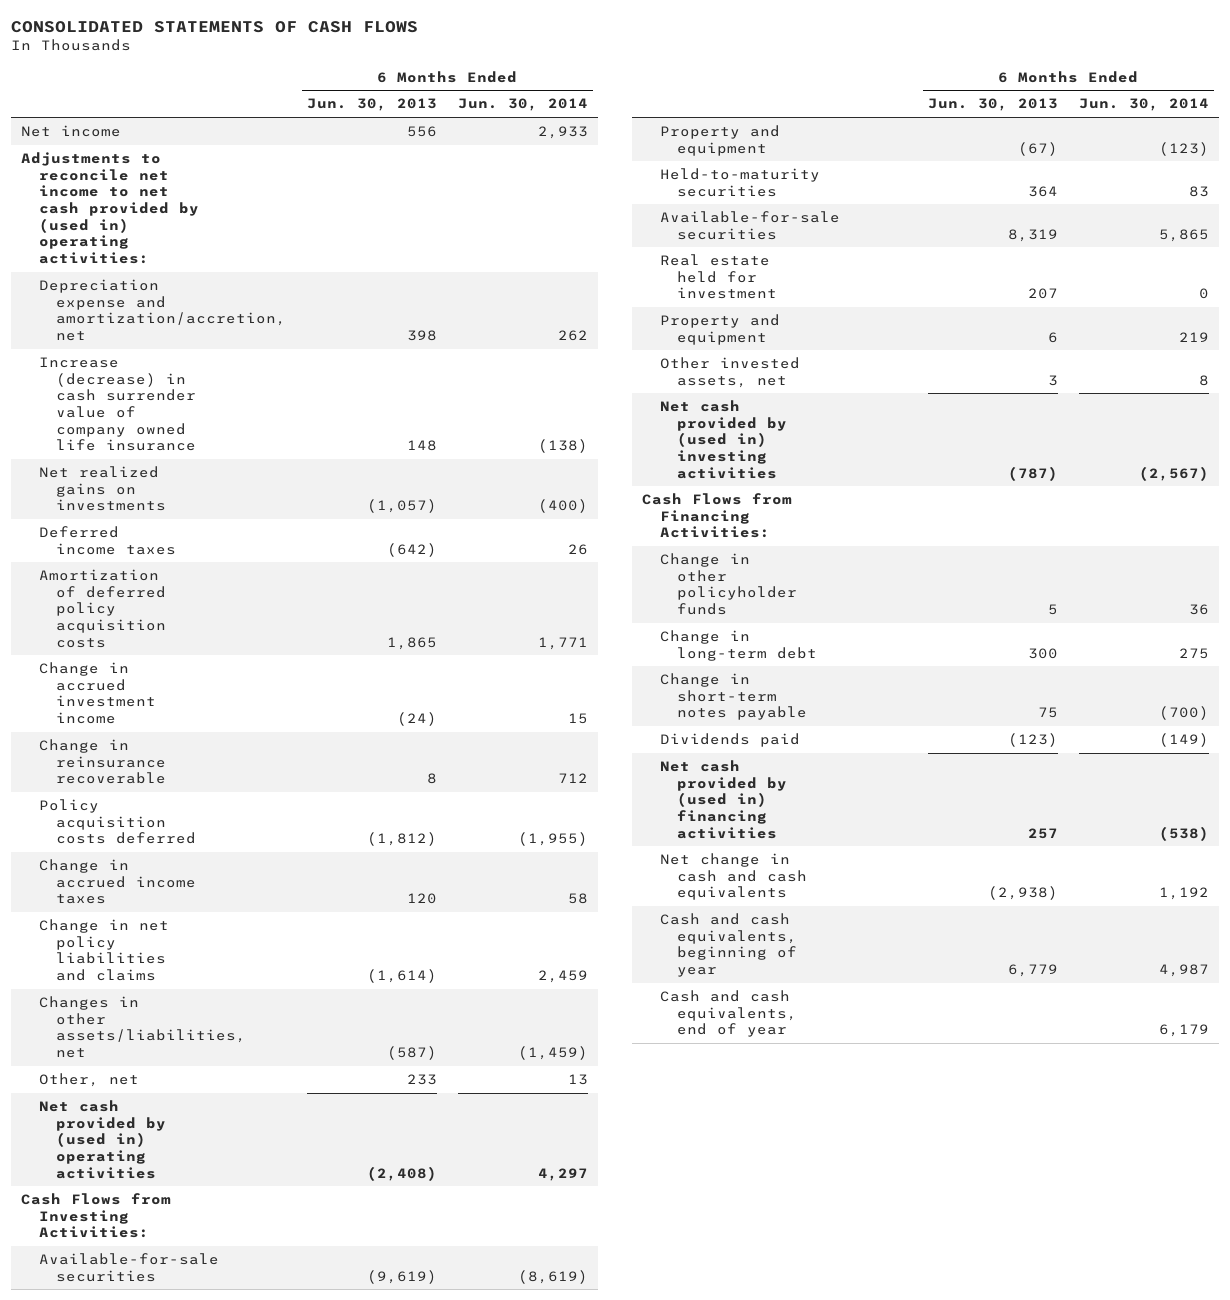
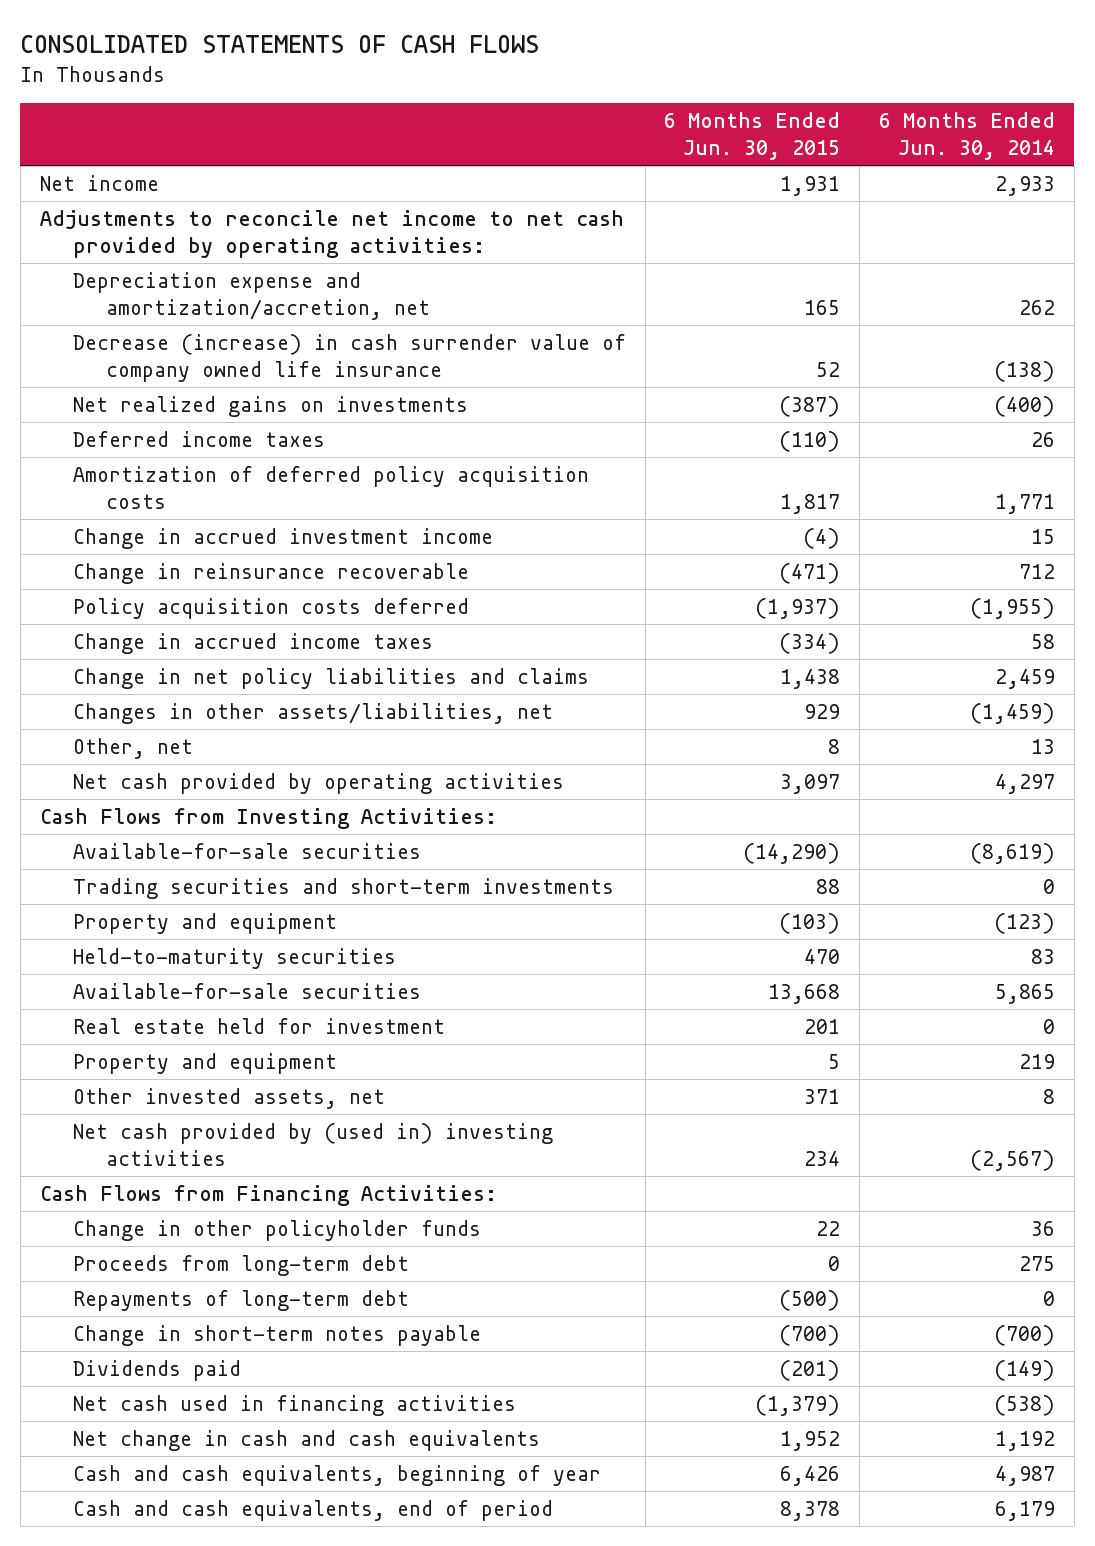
- | 6 Months Ended Jun. 30, 2013 | 6 Months Ended Jun. 30, 2014
+ | 6 Months Ended Jun. 30, 2015 | 6 Months Ended Jun. 30, 2014
- Adjustments to reconcile net income to net cash provided by (used in) operating activities:
+ Adjustments to reconcile net income to net cash provided by operating activities:
- Increase (decrease) in cash surrender value of company owned life insurance | 148 | (138)
+ Decrease (increase) in cash surrender value of company owned life insurance | 52 | (138)
- Net cash provided by (used in) operating activities | (2,408) | 4,297
+ Net cash provided by operating activities | 3,097 | 4,297
+ Trading securities and short-term investments | 88 | 0
- Change in long-term debt | 300 | 275
+ Proceeds from long-term debt | 0 | 275
+ Repayments of long-term debt | (500) | 0
- Net cash provided by (used in) financing activities | 257 | (538)
+ Net cash used in financing activities | (1,379) | (538)
- Cash and cash equivalents, end of year | | 6,179
+ Cash and cash equivalents, end of period | 8,378 | 6,179

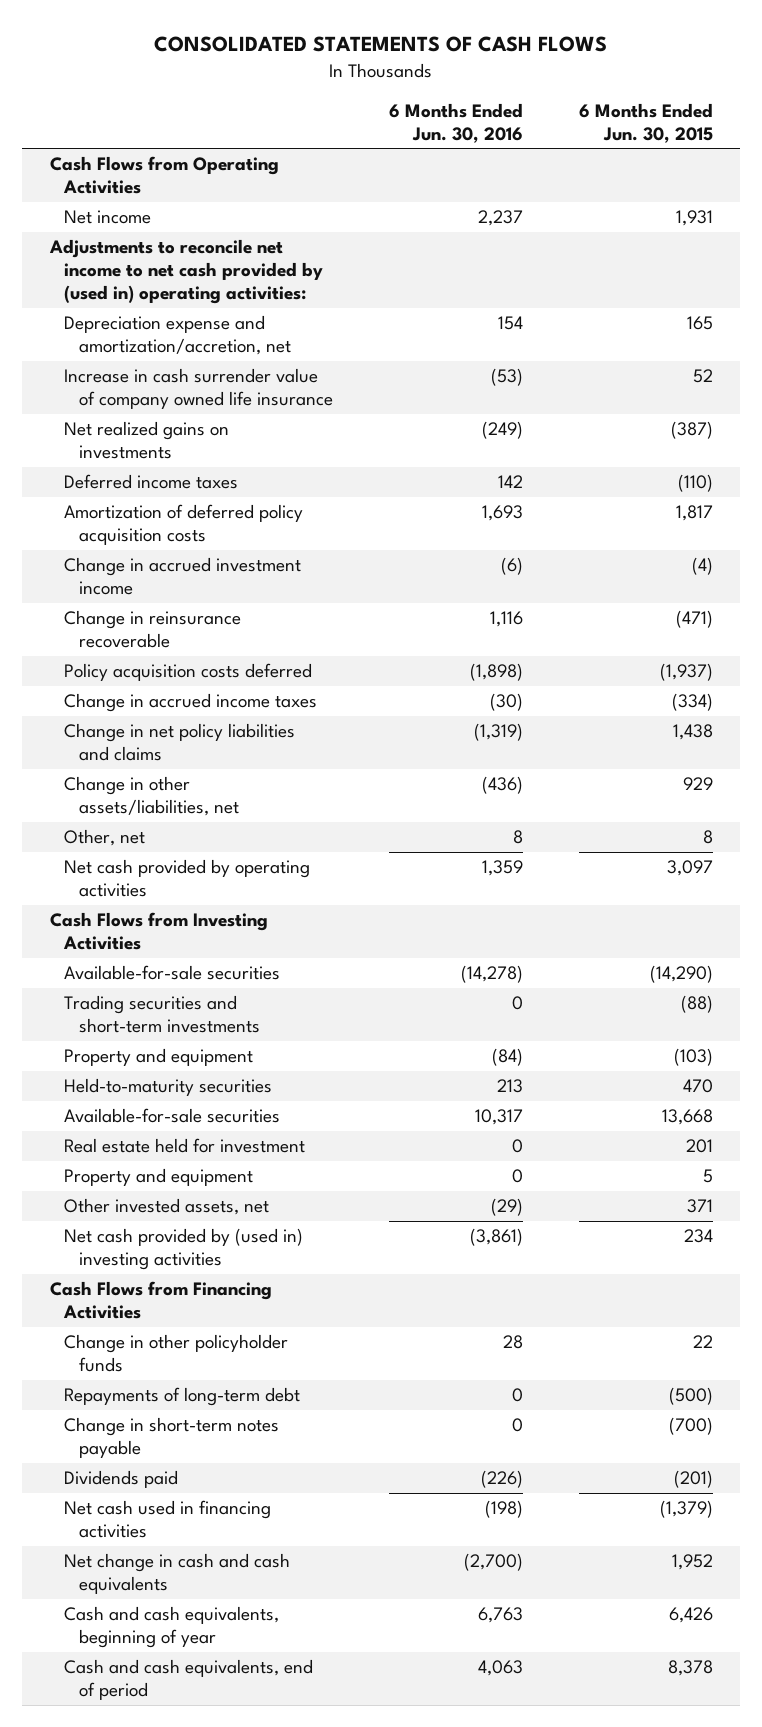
- | 6 Months Ended Jun. 30, 2015 | 6 Months Ended Jun. 30, 2014
+ | 6 Months Ended Jun. 30, 2016 | 6 Months Ended Jun. 30, 2015
+ Cash Flows from Operating Activities
- Adjustments to reconcile net income to net cash provided by operating activities:
+ Adjustments to reconcile net income to net cash provided by (used in) operating activities:
- Decrease (increase) in cash surrender value of company owned life insurance | 52 | (138)
+ Increase in cash surrender value of company owned life insurance | (53) | 52
- Changes in other assets/liabilities, net | 929 | (1,459)
+ Change in other assets/liabilities, net | (436) | 929
- Cash Flows from Investing Activities:
+ Cash Flows from Investing Activities
- Trading securities and short-term investments | 88 | 0
+ Trading securities and short-term investments | 0 | (88)
- Cash Flows from Financing Activities:
+ Cash Flows from Financing Activities
- Proceeds from long-term debt | 0 | 275

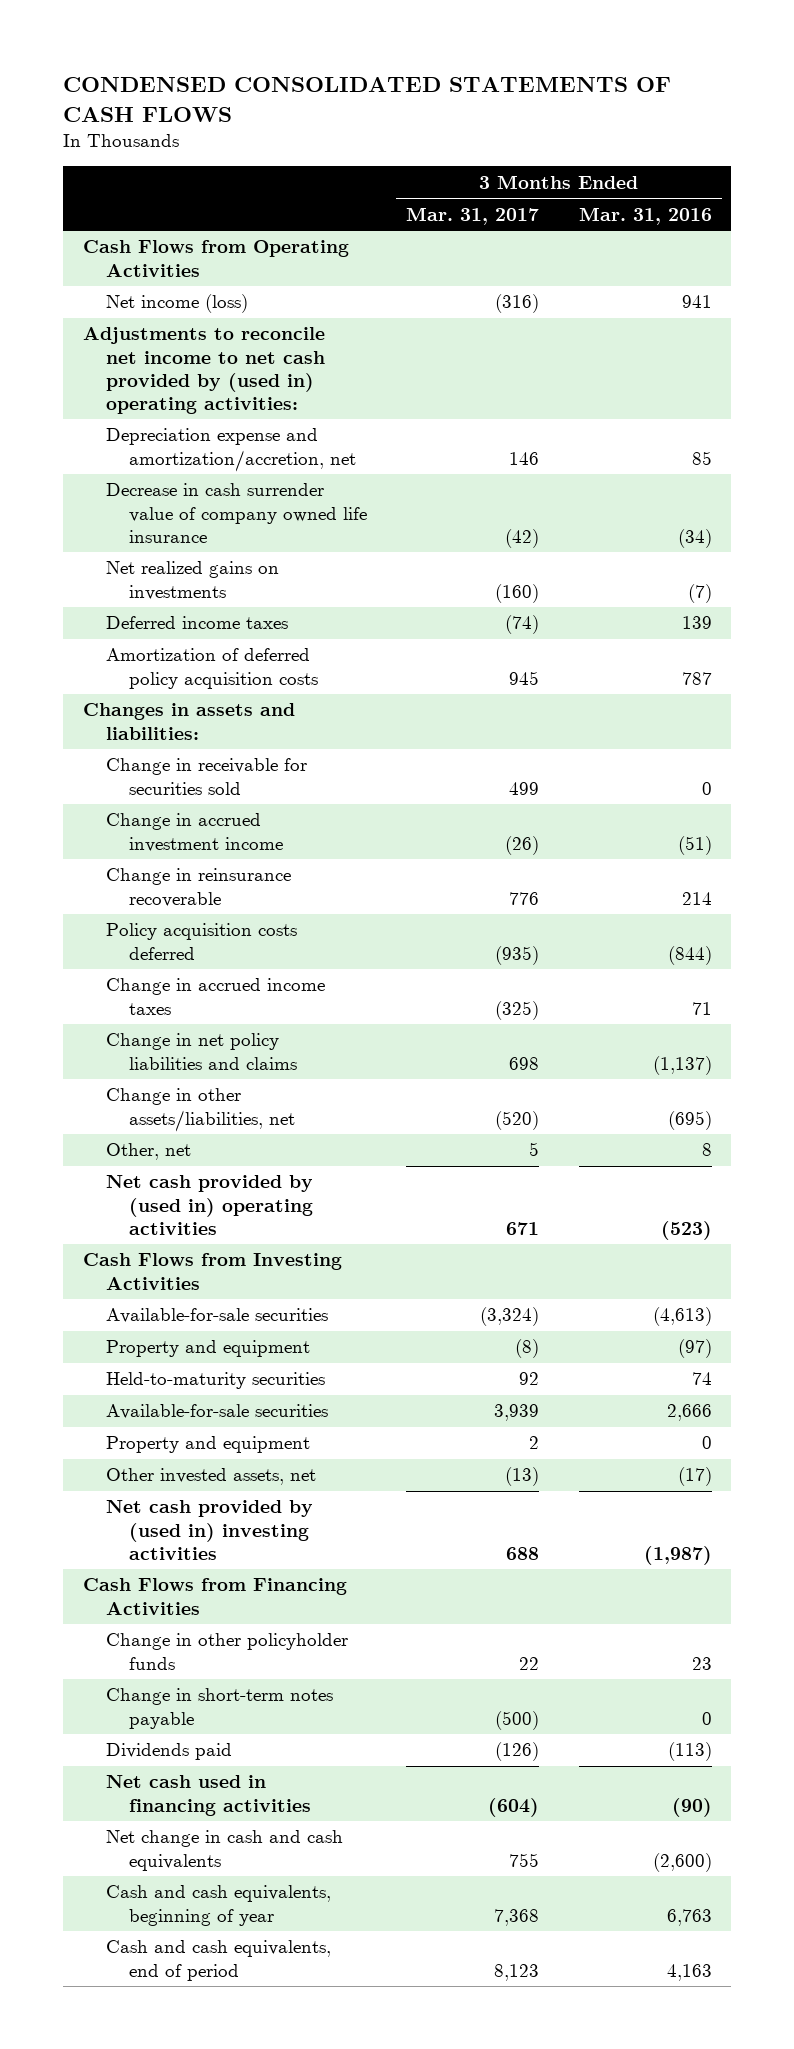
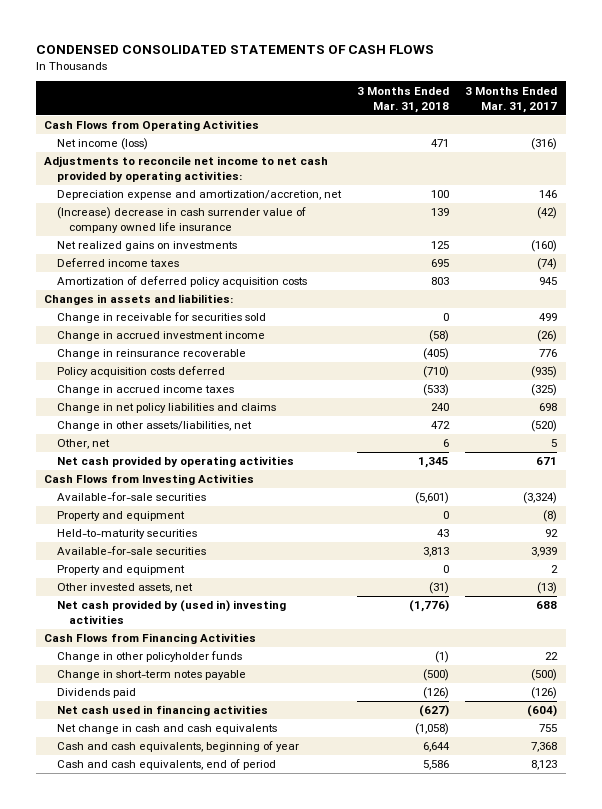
- | 3 Months Ended Mar. 31, 2017 | 3 Months Ended Mar. 31, 2016
+ | 3 Months Ended Mar. 31, 2018 | 3 Months Ended Mar. 31, 2017
- Adjustments to reconcile net income to net cash provided by (used in) operating activities:
+ Adjustments to reconcile net income to net cash provided by operating activities:
- Decrease in cash surrender value of company owned life insurance | (42) | (34)
+ (Increase) decrease in cash surrender value of company owned life insurance | 139 | (42)
- Net cash provided by (used in) operating activities | 671 | (523)
+ Net cash provided by operating activities | 1,345 | 671

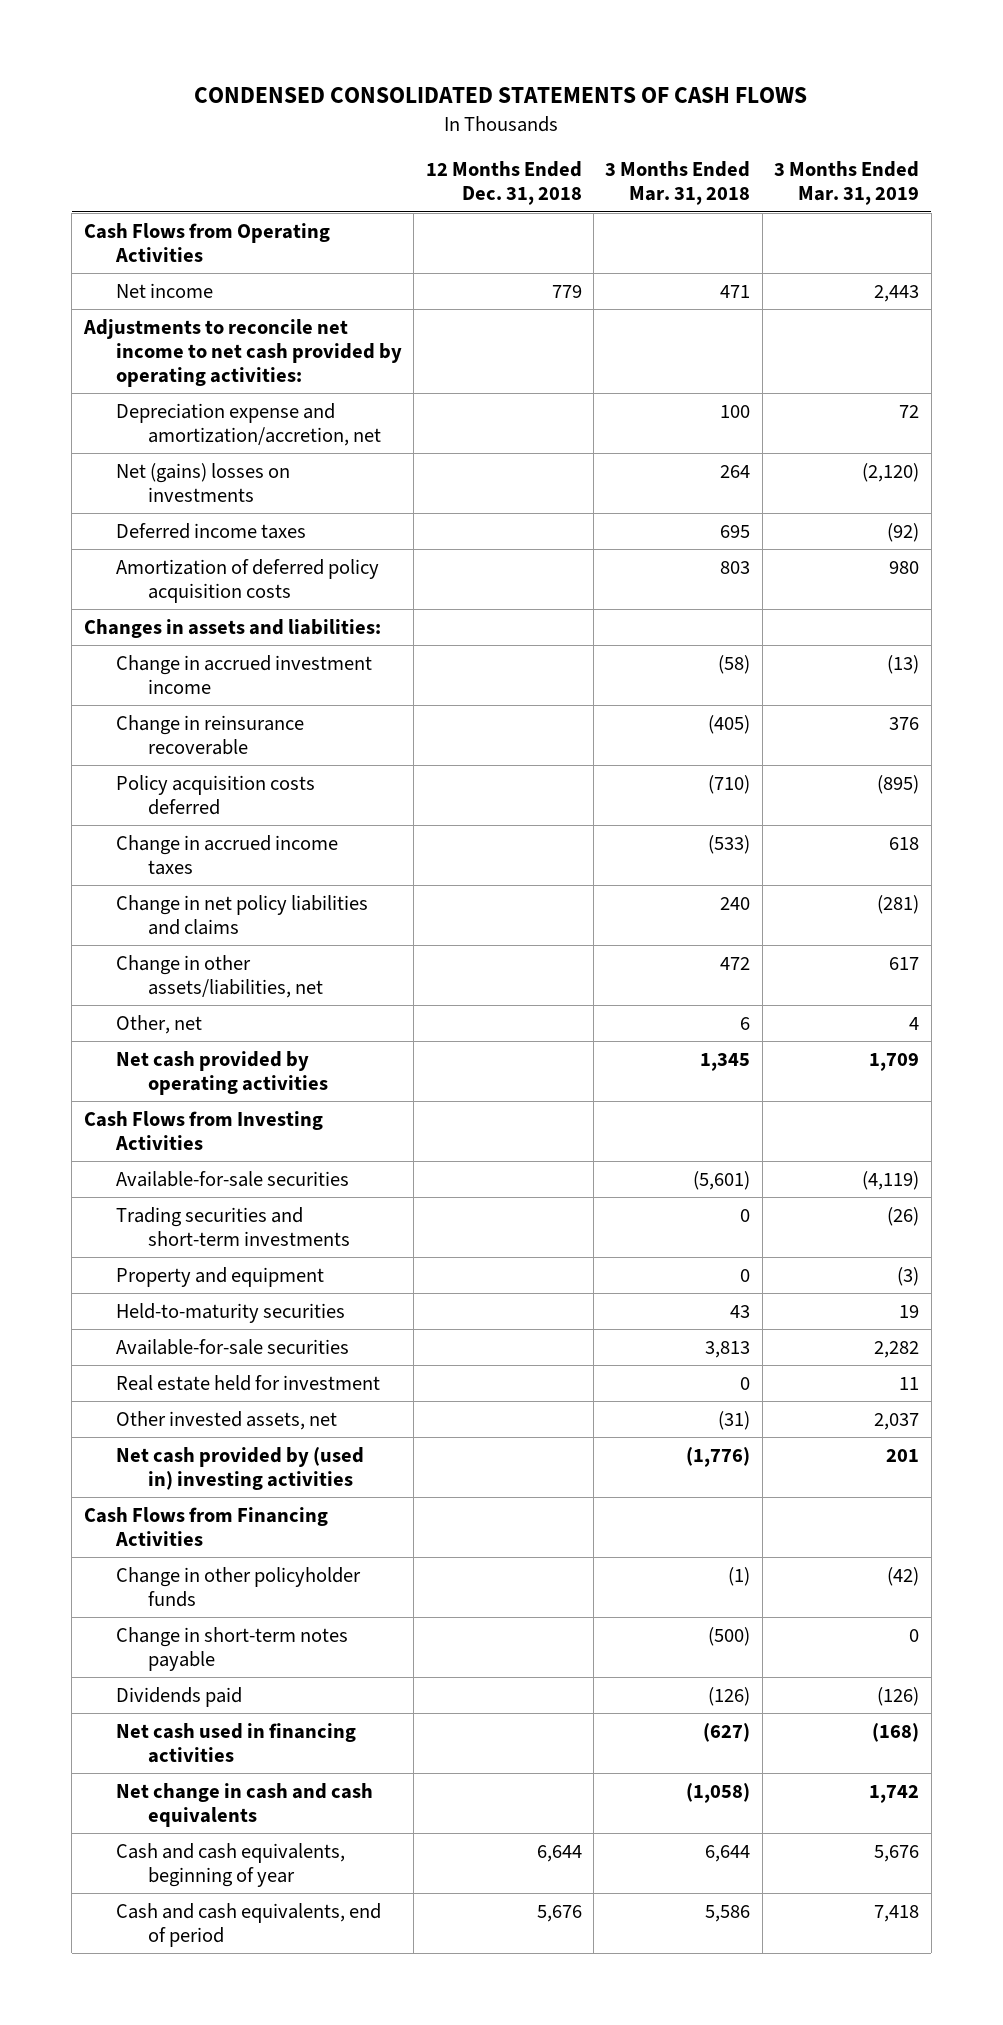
- | 3 Months Ended Mar. 31, 2018 | 3 Months Ended Mar. 31, 2017
+ | 12 Months Ended Dec. 31, 2018 | 3 Months Ended Mar. 31, 2018 | 3 Months Ended Mar. 31, 2019
- Net income (loss) | 471 | (316)
+ Net income | 779 | 471 | 2,443
- (Increase) decrease in cash surrender value of company owned life insurance | 139 | (42)
- Net realized gains on investments | 125 | (160)
+ Net (gains) losses on investments | | 264 | (2,120)
- Change in receivable for securities sold | 0 | 499
+ Trading securities and short-term investments | | 0 | (26)
- Property and equipment | 0 | 2
+ Real estate held for investment | | 0 | 11

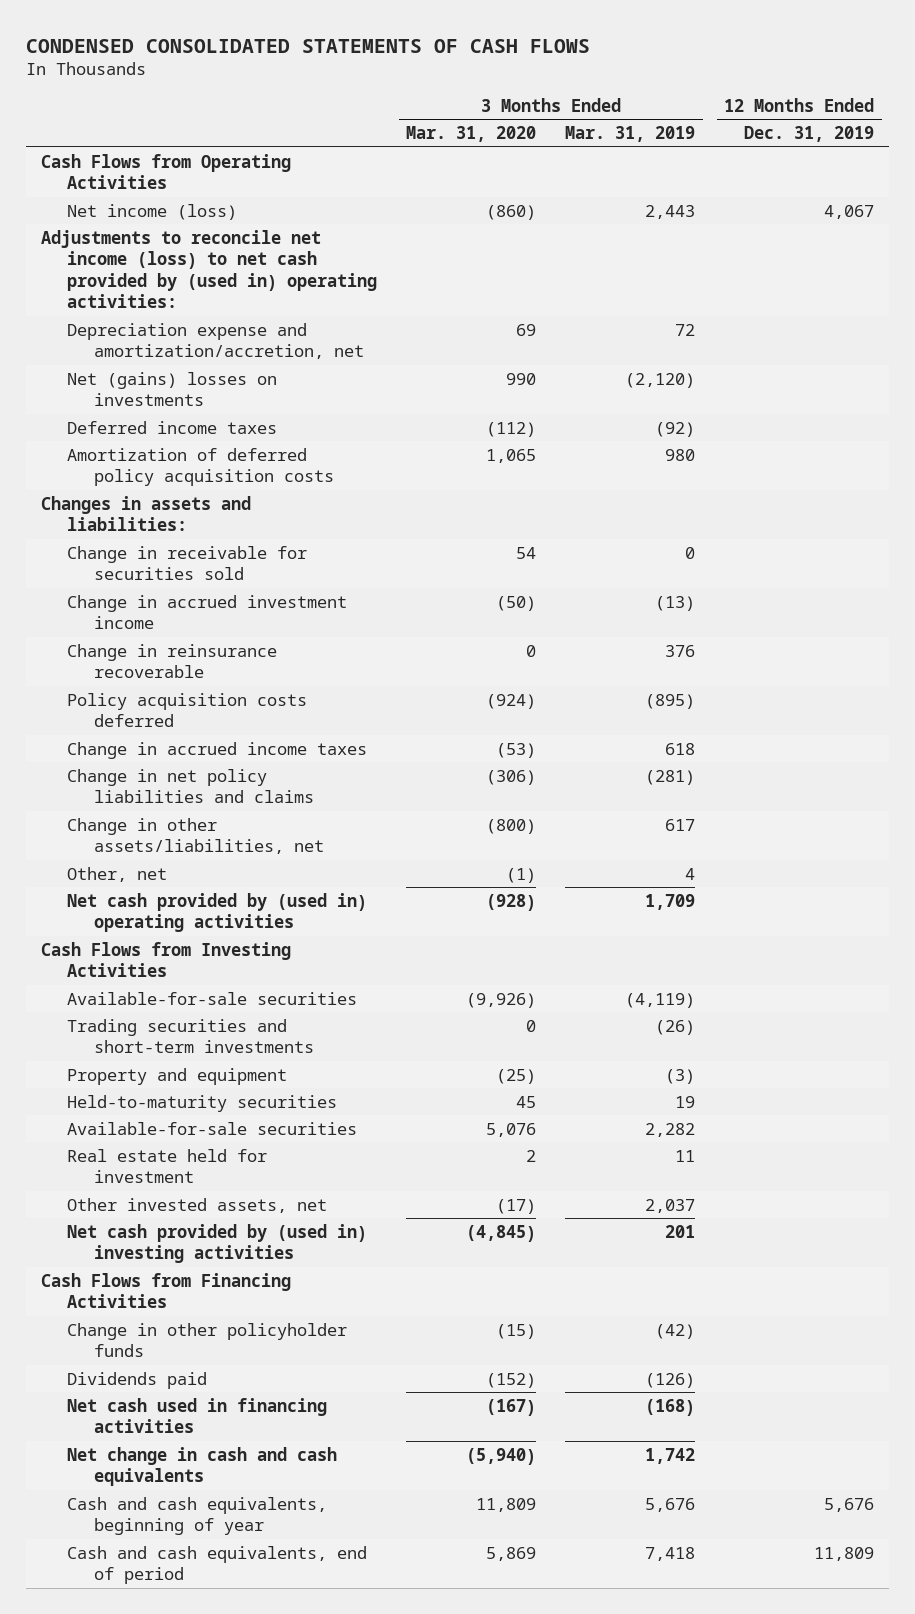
- | 12 Months Ended Dec. 31, 2018 | 3 Months Ended Mar. 31, 2018 | 3 Months Ended Mar. 31, 2019
+ | 3 Months Ended Mar. 31, 2020 | 3 Months Ended Mar. 31, 2019 | 12 Months Ended Dec. 31, 2019
- Net income | 779 | 471 | 2,443
- Adjustments to reconcile net income to net cash provided by operating activities:
+ Net income (loss) | (860) | 2,443 | 4,067
+ Adjustments to reconcile net income (loss) to net cash provided by (used in) operating activities:
+ Change in receivable for securities sold | 54 | 0 |
- Net cash provided by operating activities | | 1,345 | 1,709
+ Net cash provided by (used in) operating activities | (928) | 1,709 |
- Change in short-term notes payable | | (500) | 0

